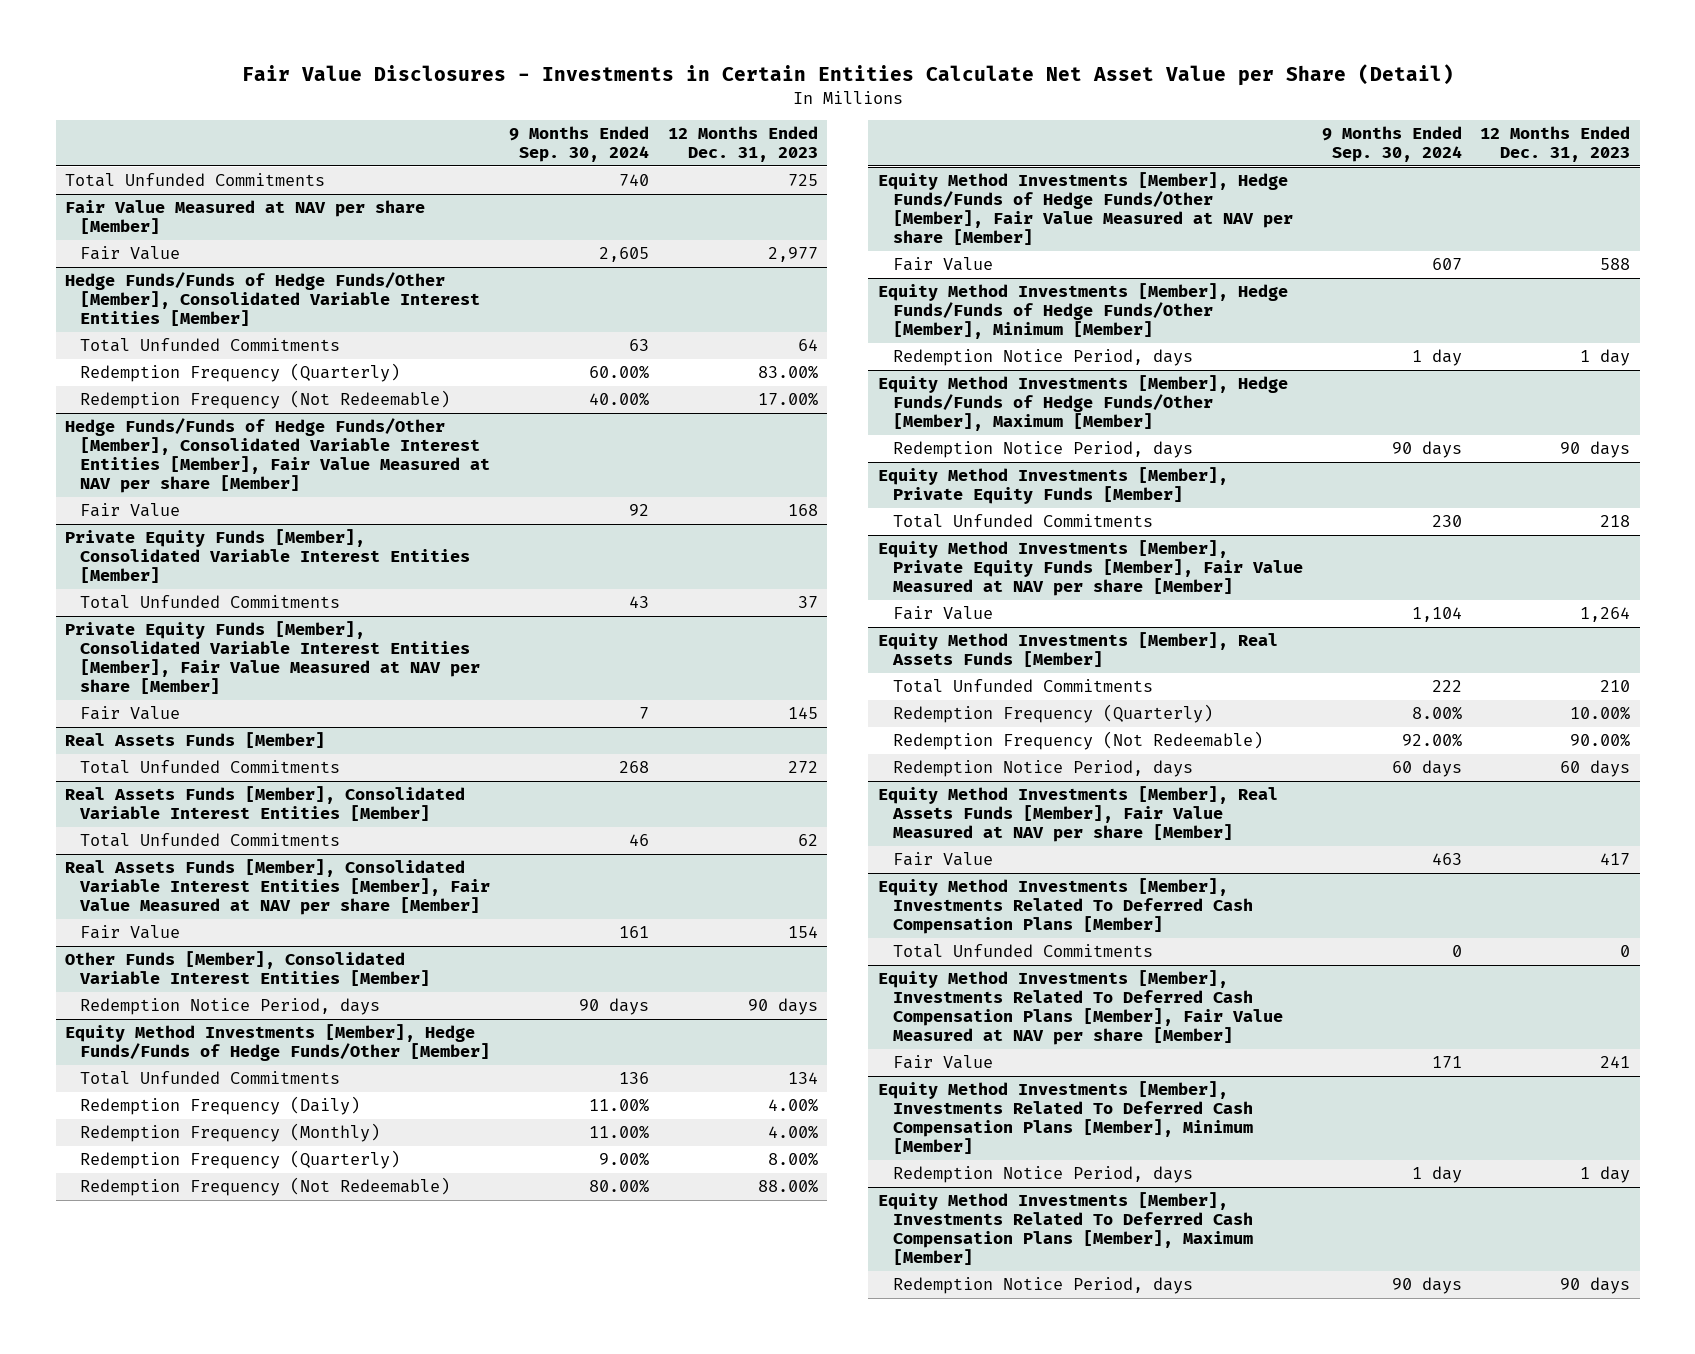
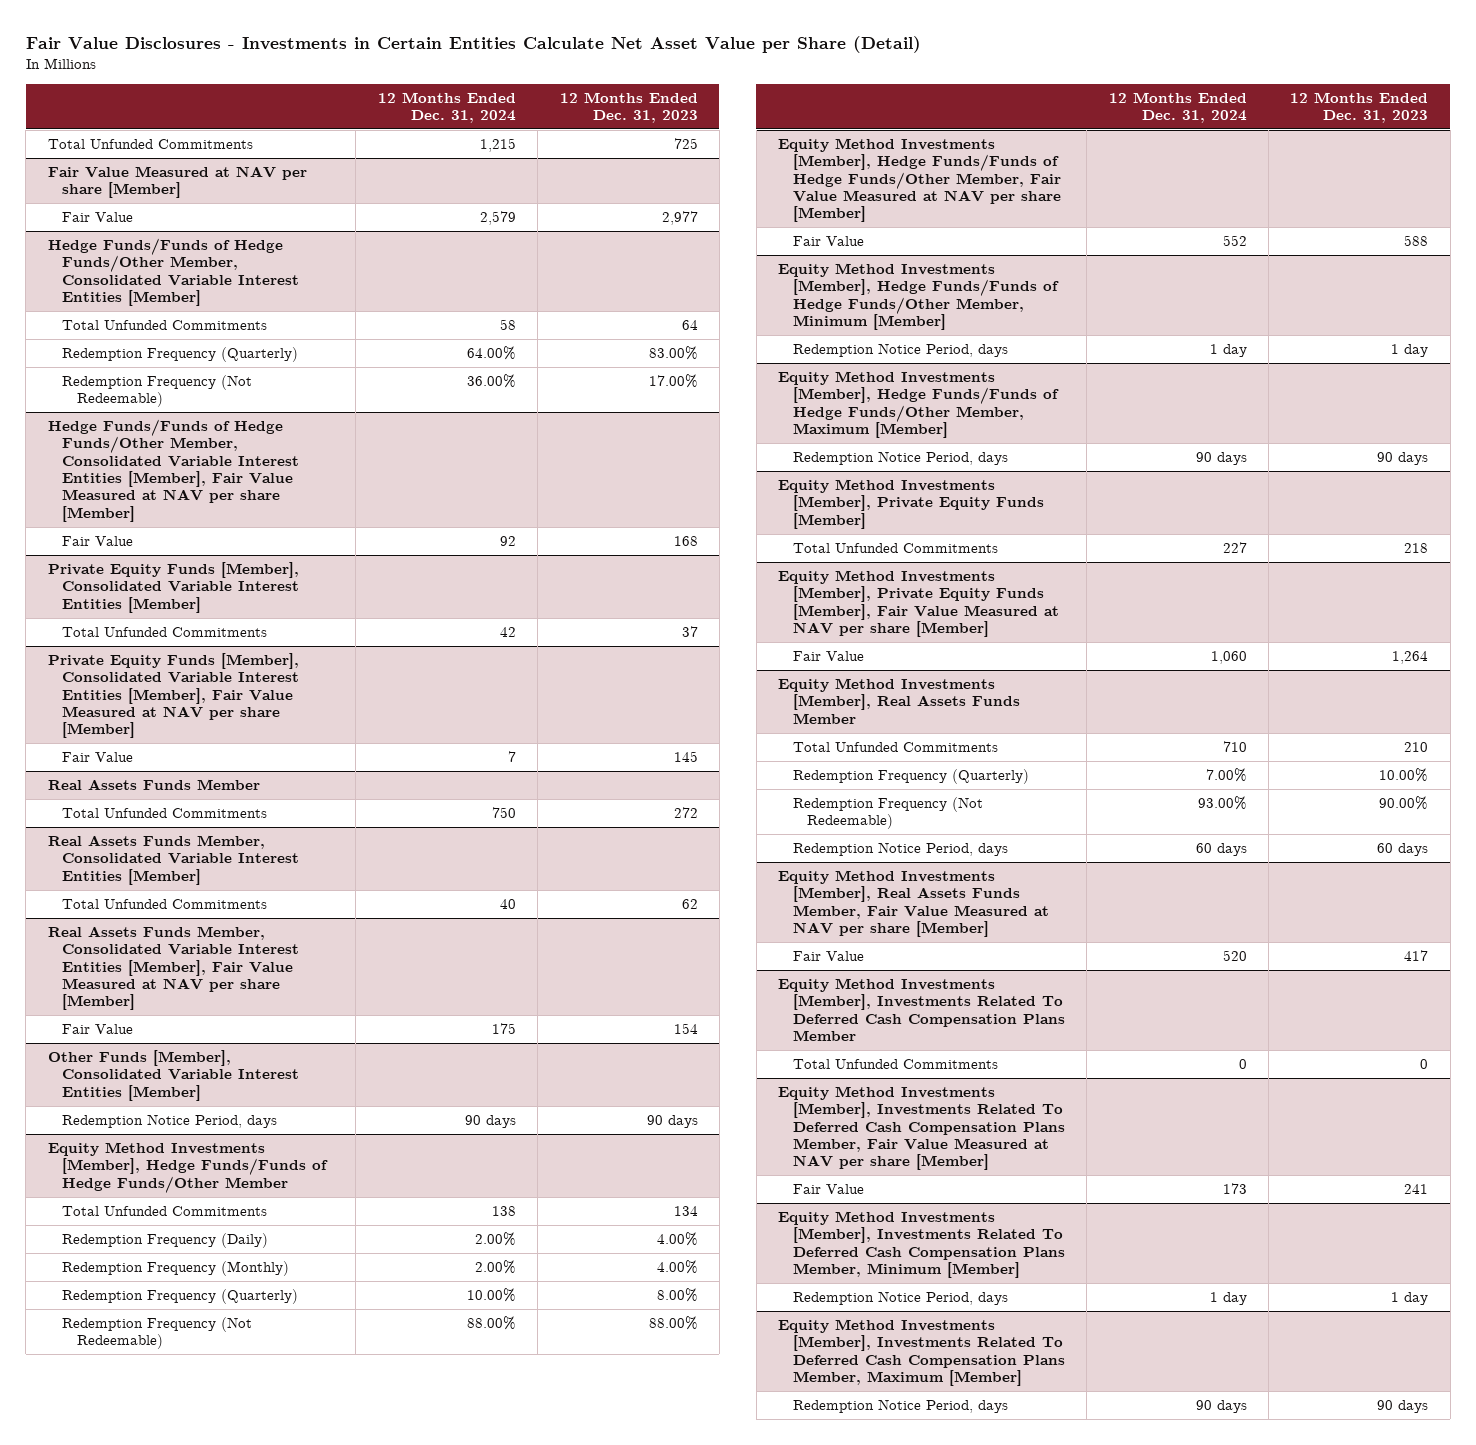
- | 9 Months Ended Sep. 30, 2024 | 12 Months Ended Dec. 31, 2023
+ | 12 Months Ended Dec. 31, 2024 | 12 Months Ended Dec. 31, 2023
- Hedge Funds/Funds of Hedge Funds/Other [Member], Consolidated Variable Interest Entities [Member]
+ Hedge Funds/Funds of Hedge Funds/Other Member, Consolidated Variable Interest Entities [Member]
- Hedge Funds/Funds of Hedge Funds/Other [Member], Consolidated Variable Interest Entities [Member], Fair Value Measured at NAV per share [Member]
+ Hedge Funds/Funds of Hedge Funds/Other Member, Consolidated Variable Interest Entities [Member], Fair Value Measured at NAV per share [Member]
- Real Assets Funds [Member]
+ Real Assets Funds Member
- Real Assets Funds [Member], Consolidated Variable Interest Entities [Member]
+ Real Assets Funds Member, Consolidated Variable Interest Entities [Member]
- Real Assets Funds [Member], Consolidated Variable Interest Entities [Member], Fair Value Measured at NAV per share [Member]
+ Real Assets Funds Member, Consolidated Variable Interest Entities [Member], Fair Value Measured at NAV per share [Member]
- Equity Method Investments [Member], Hedge Funds/Funds of Hedge Funds/Other [Member]
+ Equity Method Investments [Member], Hedge Funds/Funds of Hedge Funds/Other Member
- Equity Method Investments [Member], Hedge Funds/Funds of Hedge Funds/Other [Member], Fair Value Measured at NAV per share [Member]
+ Equity Method Investments [Member], Hedge Funds/Funds of Hedge Funds/Other Member, Fair Value Measured at NAV per share [Member]
- Equity Method Investments [Member], Hedge Funds/Funds of Hedge Funds/Other [Member], Minimum [Member]
+ Equity Method Investments [Member], Hedge Funds/Funds of Hedge Funds/Other Member, Minimum [Member]
- Equity Method Investments [Member], Hedge Funds/Funds of Hedge Funds/Other [Member], Maximum [Member]
+ Equity Method Investments [Member], Hedge Funds/Funds of Hedge Funds/Other Member, Maximum [Member]
- Equity Method Investments [Member], Real Assets Funds [Member]
+ Equity Method Investments [Member], Real Assets Funds Member
- Equity Method Investments [Member], Real Assets Funds [Member], Fair Value Measured at NAV per share [Member]
+ Equity Method Investments [Member], Real Assets Funds Member, Fair Value Measured at NAV per share [Member]
- Equity Method Investments [Member], Investments Related To Deferred Cash Compensation Plans [Member]
+ Equity Method Investments [Member], Investments Related To Deferred Cash Compensation Plans Member
- Equity Method Investments [Member], Investments Related To Deferred Cash Compensation Plans [Member], Fair Value Measured at NAV per share [Member]
+ Equity Method Investments [Member], Investments Related To Deferred Cash Compensation Plans Member, Fair Value Measured at NAV per share [Member]
- Equity Method Investments [Member], Investments Related To Deferred Cash Compensation Plans [Member], Minimum [Member]
+ Equity Method Investments [Member], Investments Related To Deferred Cash Compensation Plans Member, Minimum [Member]
- Equity Method Investments [Member], Investments Related To Deferred Cash Compensation Plans [Member], Maximum [Member]
+ Equity Method Investments [Member], Investments Related To Deferred Cash Compensation Plans Member, Maximum [Member]

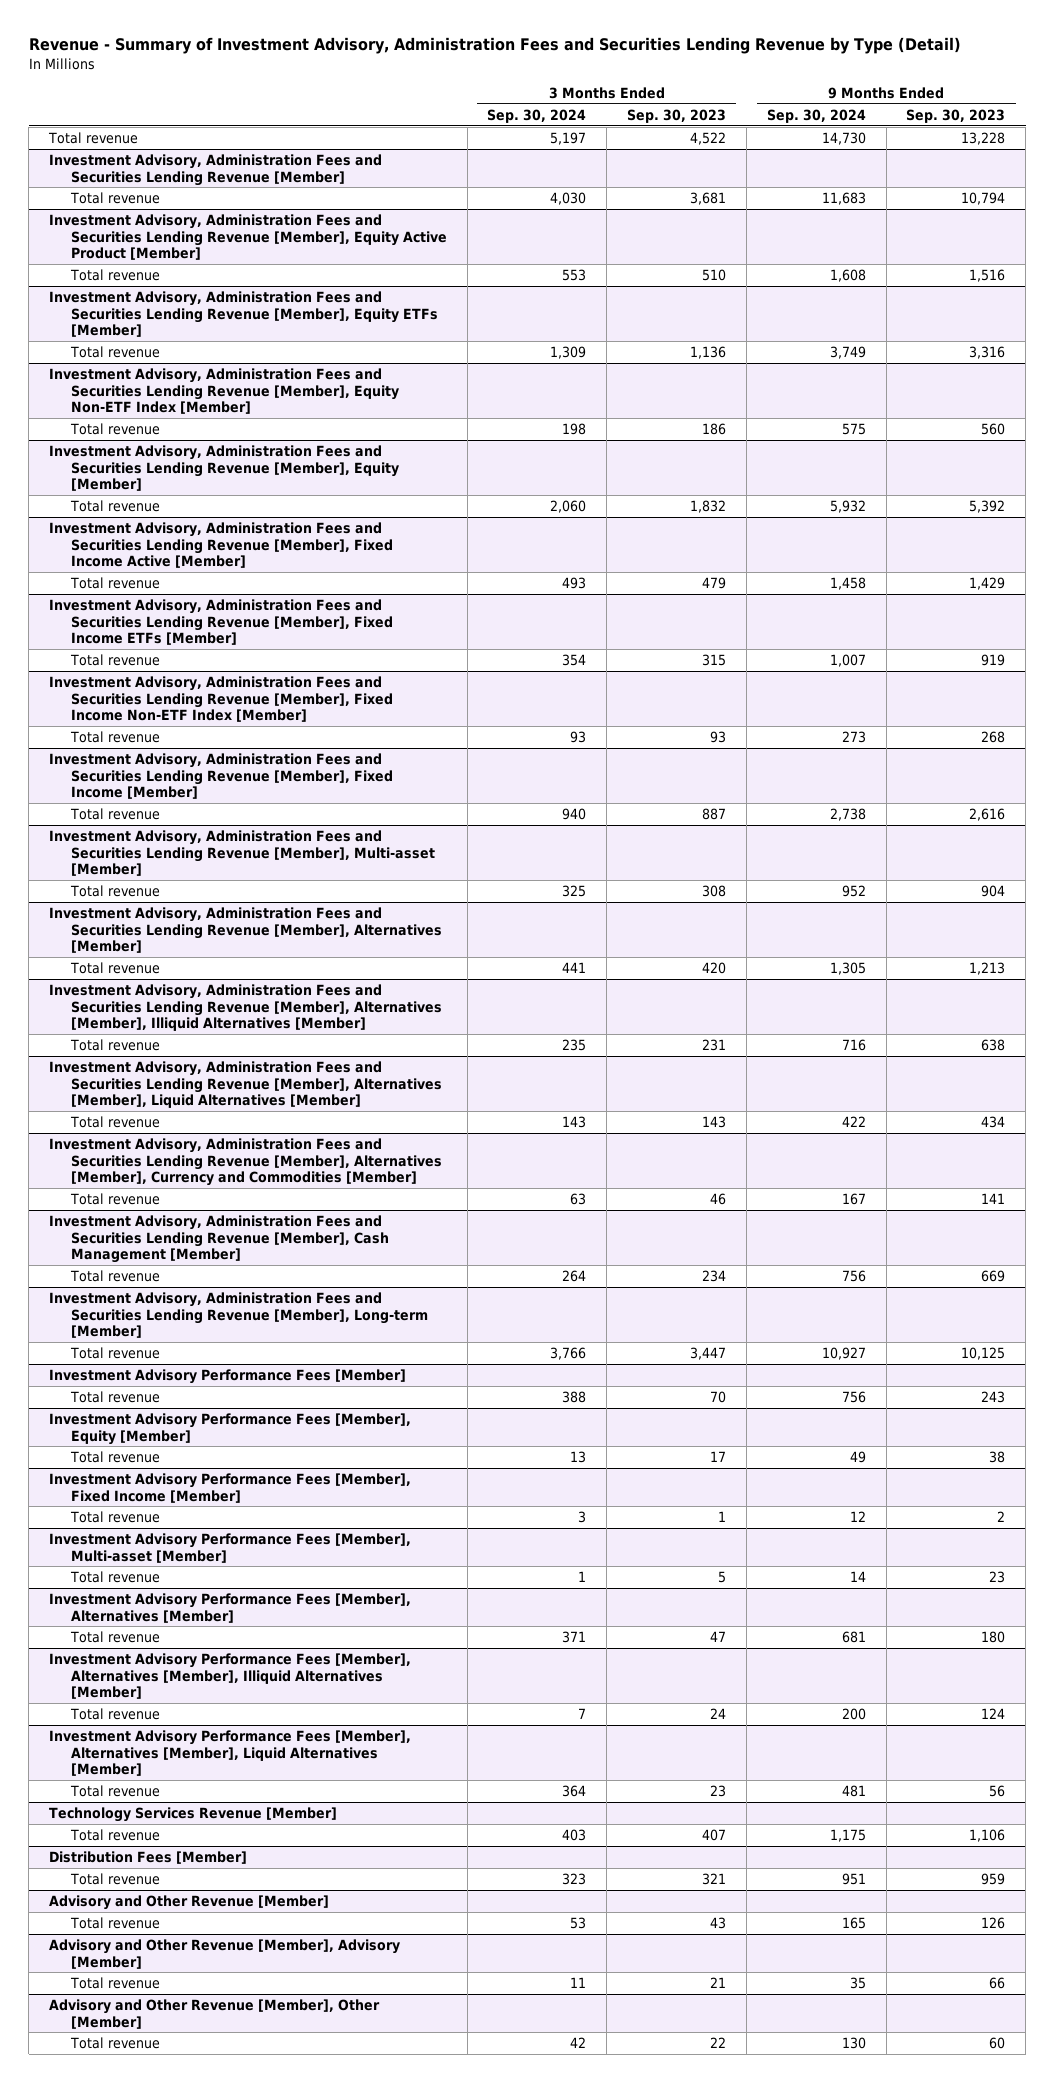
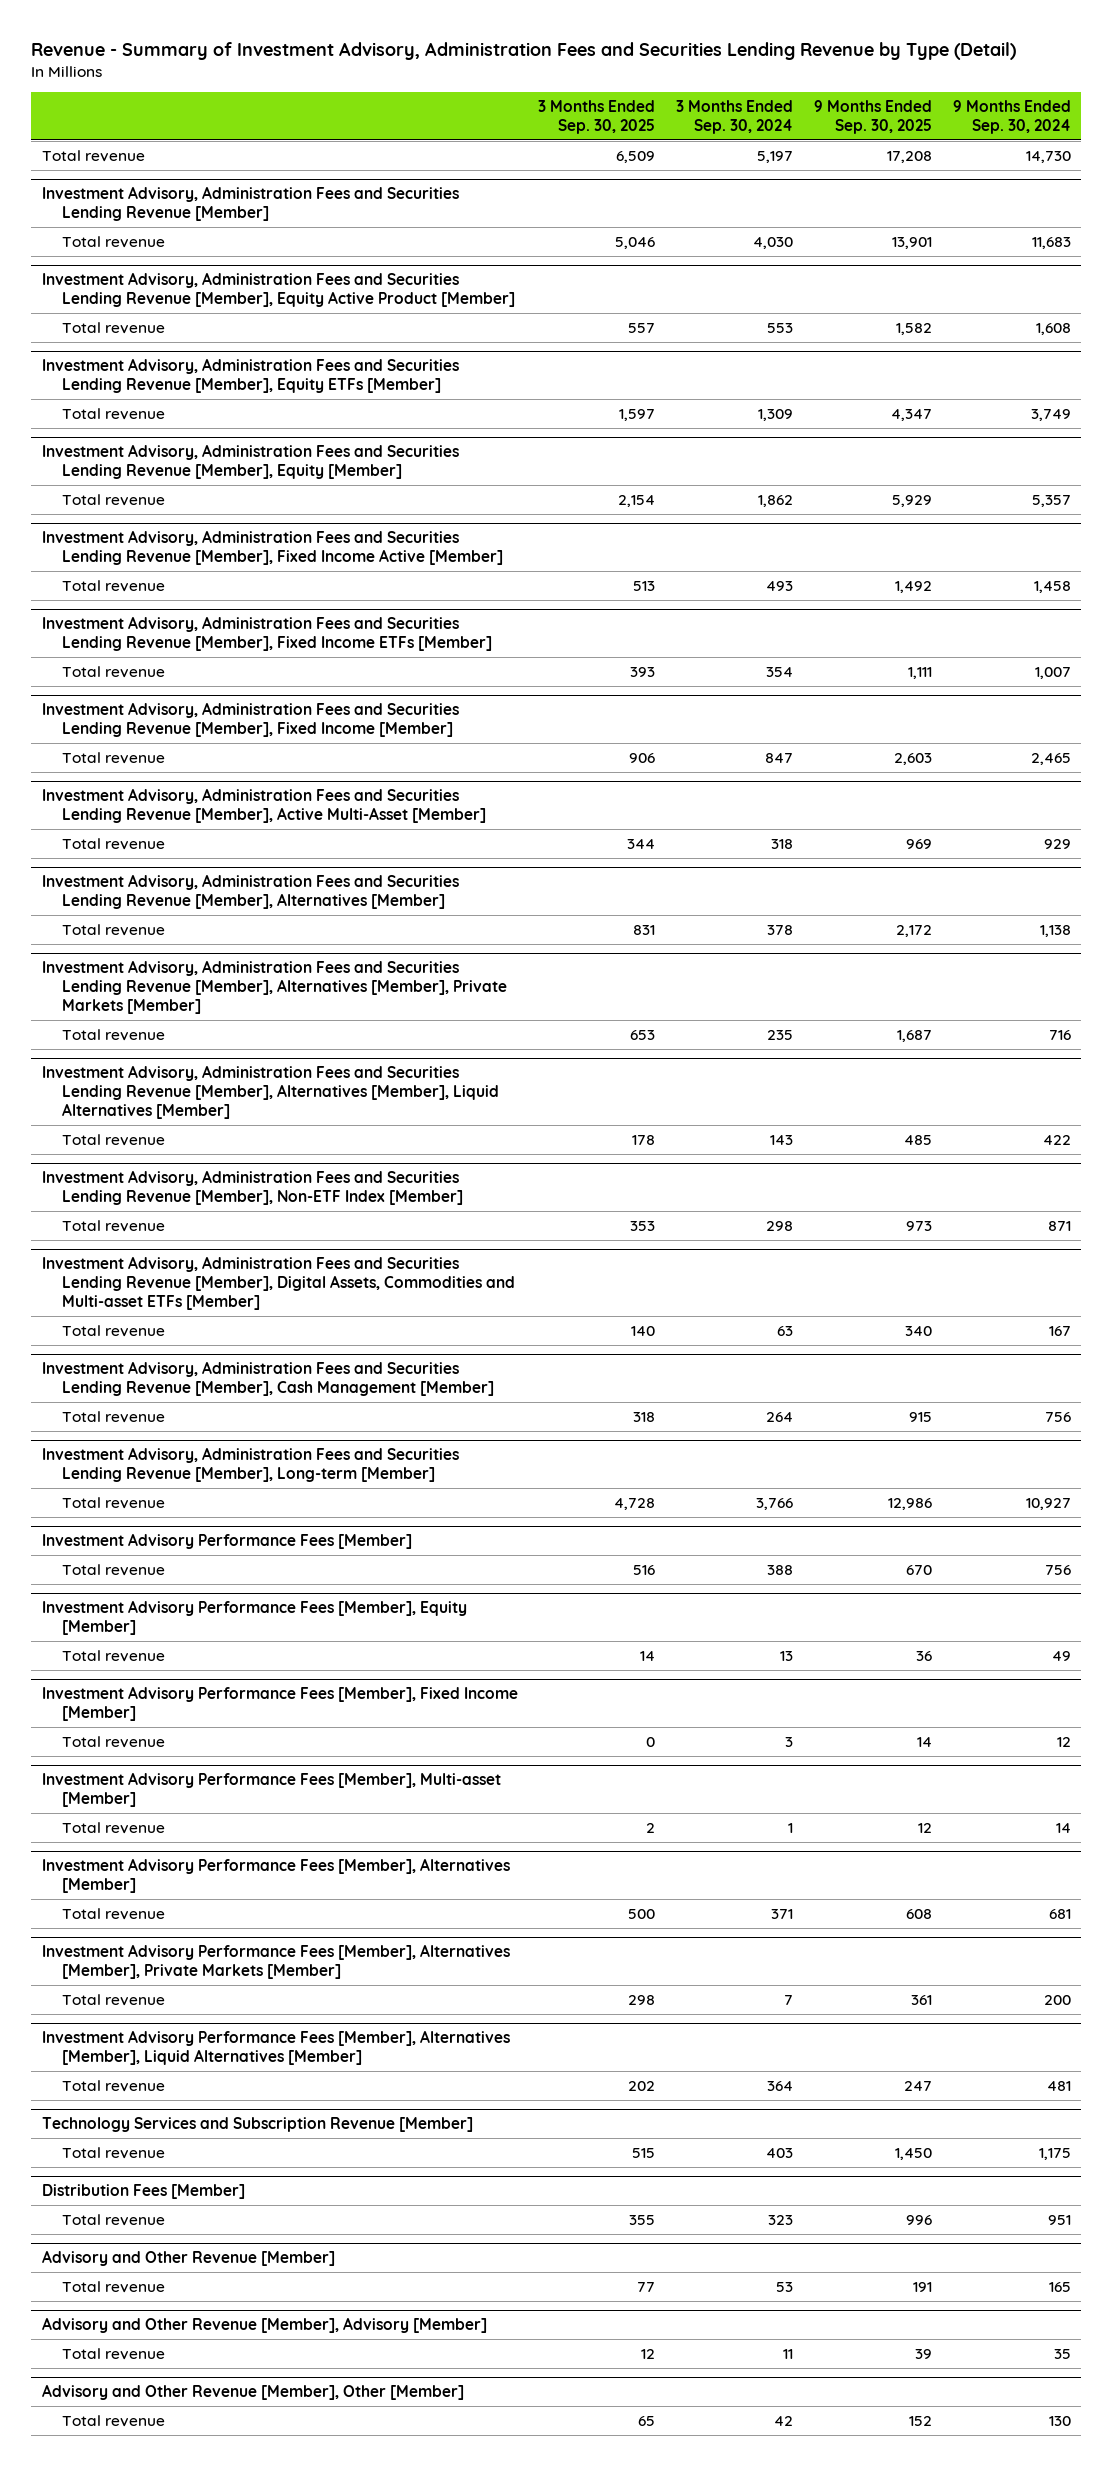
- | 3 Months Ended Sep. 30, 2024 | 3 Months Ended Sep. 30, 2023 | 9 Months Ended Sep. 30, 2024 | 9 Months Ended Sep. 30, 2023
+ | 3 Months Ended Sep. 30, 2025 | 3 Months Ended Sep. 30, 2024 | 9 Months Ended Sep. 30, 2025 | 9 Months Ended Sep. 30, 2024
- Investment Advisory, Administration Fees and Securities Lending Revenue [Member], Equity Non-ETF Index [Member]
- Total revenue | 198 | 186 | 575 | 560
@ Investment Advisory, Administration Fees and Securities Lending Revenue [Member], Equity [Member]
- Total revenue | 2,060 | 1,832 | 5,932 | 5,392
+ Total revenue | 2,154 | 1,862 | 5,929 | 5,357
- Investment Advisory, Administration Fees and Securities Lending Revenue [Member], Fixed Income Non-ETF Index [Member]
- Total revenue | 93 | 93 | 273 | 268
@ Investment Advisory, Administration Fees and Securities Lending Revenue [Member], Fixed Income [Member]
- Total revenue | 940 | 887 | 2,738 | 2,616
- Investment Advisory, Administration Fees and Securities Lending Revenue [Member], Multi-asset [Member]
- Total revenue | 325 | 308 | 952 | 904
@ Investment Advisory, Administration Fees and Securities Lending Revenue [Member], Fixed Income [Member]
+ Total revenue | 906 | 847 | 2,603 | 2,465
+ Investment Advisory, Administration Fees and Securities Lending Revenue [Member], Active Multi-Asset [Member]
+ Total revenue | 344 | 318 | 969 | 929
@ Investment Advisory, Administration Fees and Securities Lending Revenue [Member], Alternatives [Member]
- Total revenue | 441 | 420 | 1,305 | 1,213
- Investment Advisory, Administration Fees and Securities Lending Revenue [Member], Alternatives [Member], Illiquid Alternatives [Member]
@ Investment Advisory, Administration Fees and Securities Lending Revenue [Member], Alternatives [Member]
+ Total revenue | 831 | 378 | 2,172 | 1,138
+ Investment Advisory, Administration Fees and Securities Lending Revenue [Member], Alternatives [Member], Private Markets [Member]
- Investment Advisory, Administration Fees and Securities Lending Revenue [Member], Alternatives [Member], Currency and Commodities [Member]
+ Investment Advisory, Administration Fees and Securities Lending Revenue [Member], Non-ETF Index [Member]
+ Total revenue | 353 | 298 | 973 | 871
+ Investment Advisory, Administration Fees and Securities Lending Revenue [Member], Digital Assets, Commodities and Multi-asset ETFs [Member]
- Investment Advisory Performance Fees [Member], Alternatives [Member], Illiquid Alternatives [Member]
+ Investment Advisory Performance Fees [Member], Alternatives [Member], Private Markets [Member]
- Technology Services Revenue [Member]
+ Technology Services and Subscription Revenue [Member]

